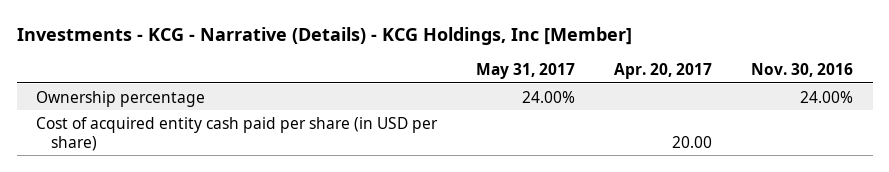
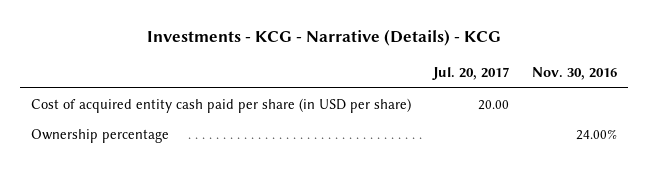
- Investments - KCG - Narrative (Details) - KCG Holdings, Inc [Member]
+ Investments - KCG - Narrative (Details) - KCG
- | May 31, 2017 | Apr. 20, 2017 | Nov. 30, 2016
+ | Jul. 20, 2017 | Nov. 30, 2016
moved down: Ownership percentage | | 24.00%

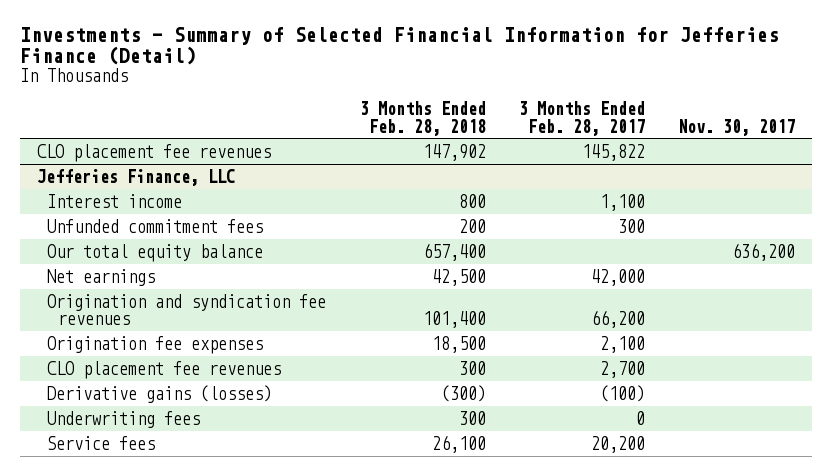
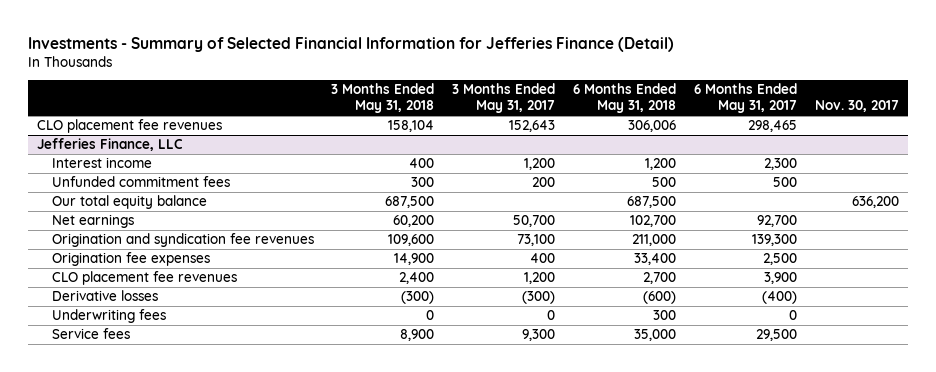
- | 3 Months Ended Feb. 28, 2018 | 3 Months Ended Feb. 28, 2017 | Nov. 30, 2017
+ | 3 Months Ended May 31, 2018 | 3 Months Ended May 31, 2017 | 6 Months Ended May 31, 2018 | 6 Months Ended May 31, 2017 | Nov. 30, 2017
@ Jefferies Finance, LLC
- Derivative gains (losses) | (300) | (100) |
+ Derivative losses | (300) | (300) | (600) | (400) |

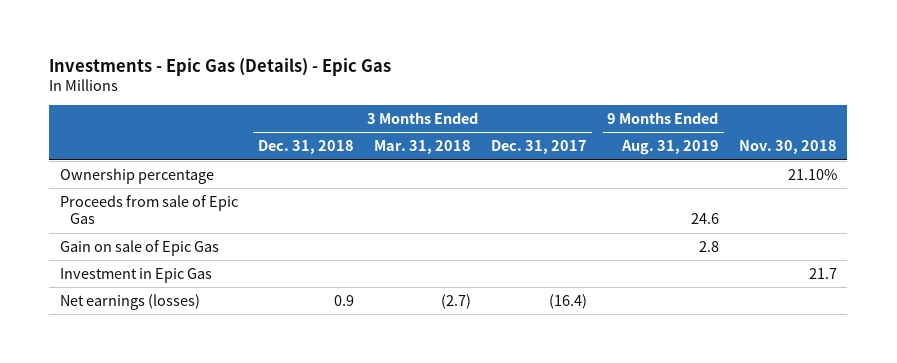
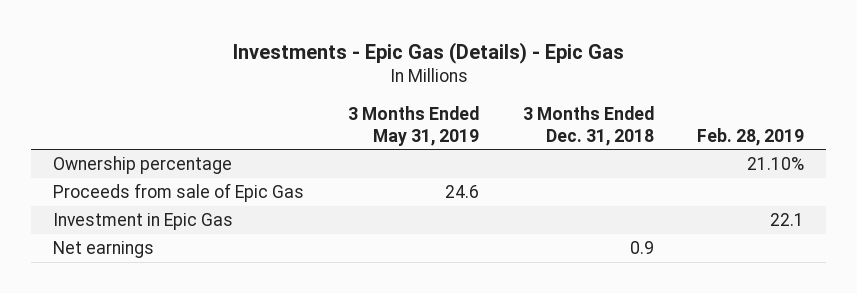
- | 3 Months Ended Dec. 31, 2018 | 3 Months Ended Mar. 31, 2018 | 3 Months Ended Dec. 31, 2017 | 9 Months Ended Aug. 31, 2019 | Nov. 30, 2018
+ | 3 Months Ended May 31, 2019 | 3 Months Ended Dec. 31, 2018 | Feb. 28, 2019
- Gain on sale of Epic Gas | | | | 2.8 |
- Net earnings (losses) | 0.9 | (2.7) | (16.4) | |
+ Net earnings | | 0.9 |

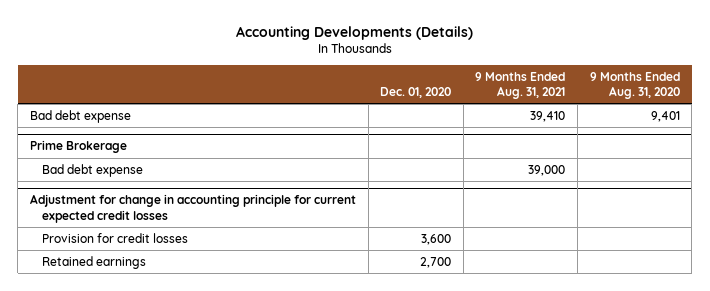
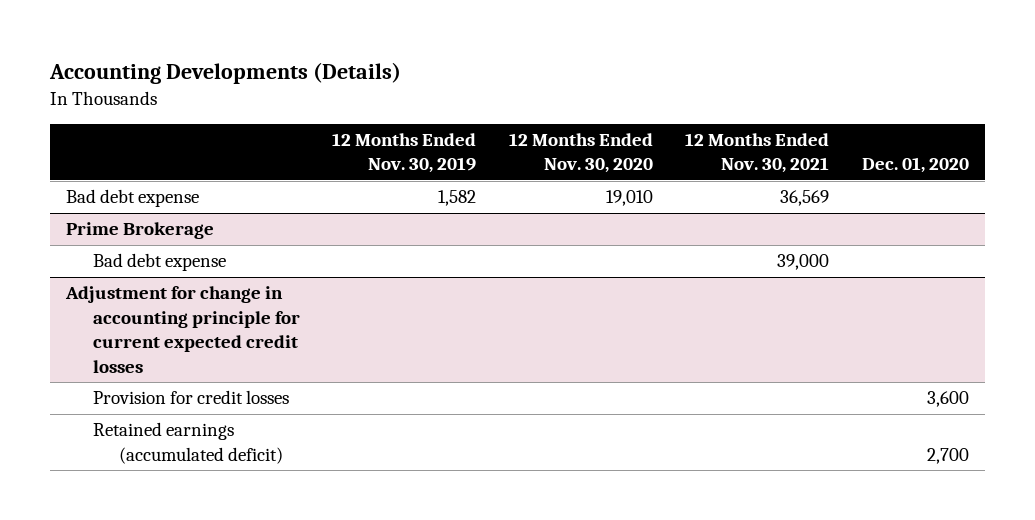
- | Dec. 01, 2020 | 9 Months Ended Aug. 31, 2021 | 9 Months Ended Aug. 31, 2020
+ | 12 Months Ended Nov. 30, 2019 | 12 Months Ended Nov. 30, 2020 | 12 Months Ended Nov. 30, 2021 | Dec. 01, 2020
@ Adjustment for change in accounting principle for current expected credit losses
- Retained earnings | 2,700 | |
+ Retained earnings (accumulated deficit) | | | | 2,700

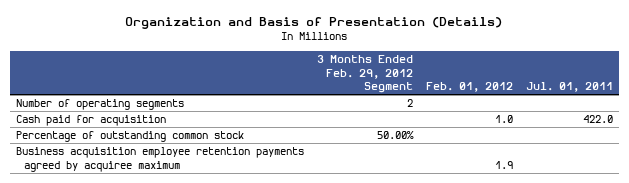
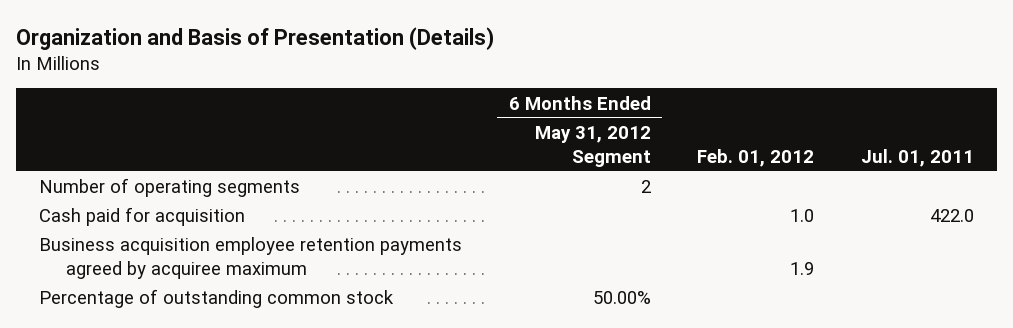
- | 3 Months Ended Feb. 29, 2012 Segment | Feb. 01, 2012 | Jul. 01, 2011
+ | 6 Months Ended May 31, 2012 Segment | Feb. 01, 2012 | Jul. 01, 2011
moved down: Percentage of outstanding common stock | 50.00% | |

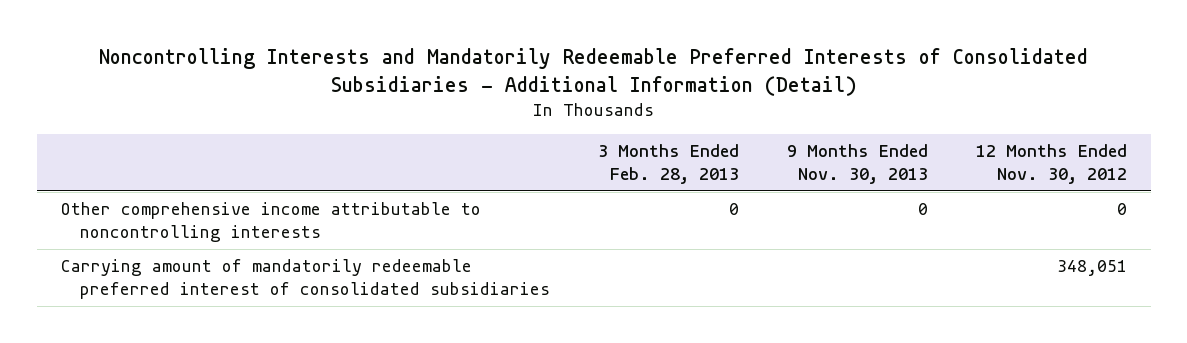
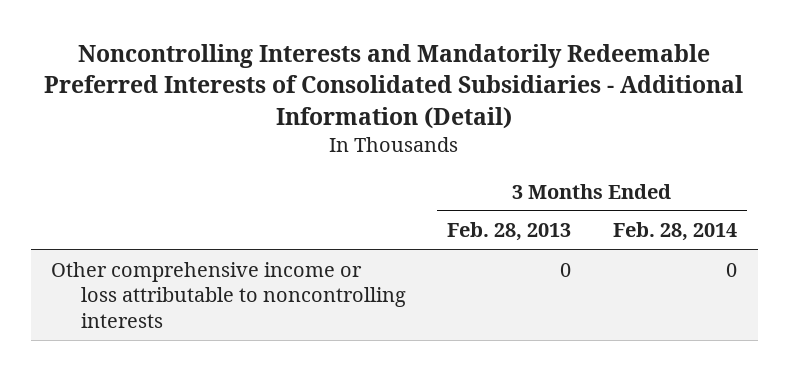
- | 3 Months Ended Feb. 28, 2013 | 9 Months Ended Nov. 30, 2013 | 12 Months Ended Nov. 30, 2012
+ | 3 Months Ended Feb. 28, 2013 | 3 Months Ended Feb. 28, 2014
- Other comprehensive income attributable to noncontrolling interests | 0 | 0 | 0
- Carrying amount of mandatorily redeemable preferred interest of consolidated subsidiaries | | | 348,051
+ Other comprehensive income or loss attributable to noncontrolling interests | 0 | 0

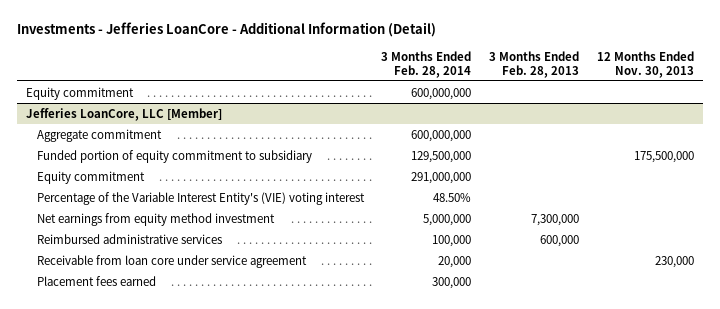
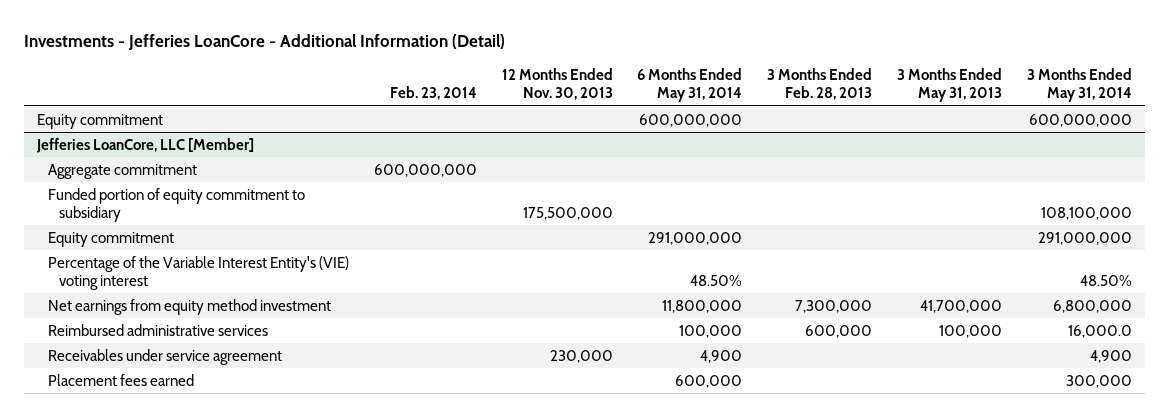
- | 3 Months Ended Feb. 28, 2014 | 3 Months Ended Feb. 28, 2013 | 12 Months Ended Nov. 30, 2013
+ | Feb. 23, 2014 | 12 Months Ended Nov. 30, 2013 | 6 Months Ended May 31, 2014 | 3 Months Ended Feb. 28, 2013 | 3 Months Ended May 31, 2013 | 3 Months Ended May 31, 2014
@ Jefferies LoanCore, LLC [Member]
- Receivable from loan core under service agreement | 20,000 | | 230,000
+ Receivables under service agreement | | 230,000 | 4,900 | | | 4,900

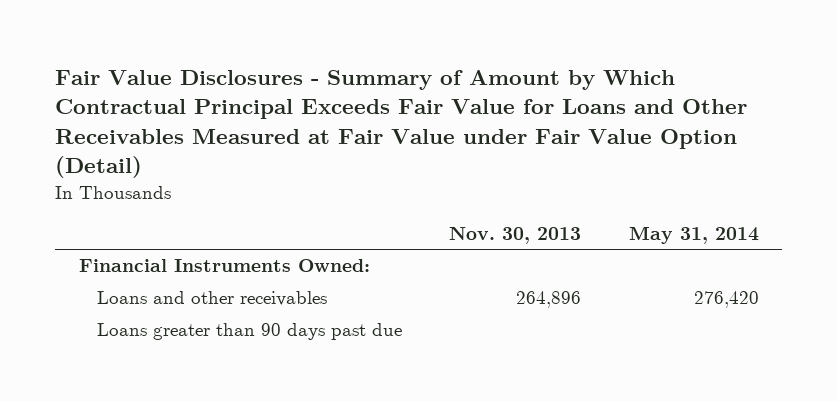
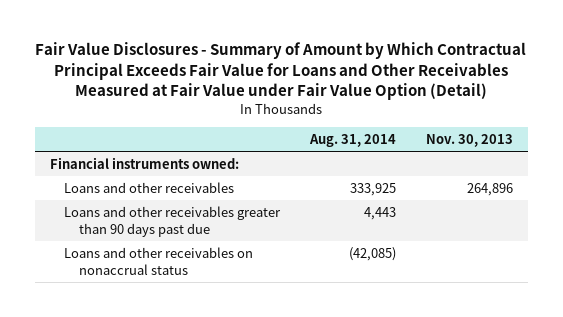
- | Nov. 30, 2013 | May 31, 2014
+ | Aug. 31, 2014 | Nov. 30, 2013
- Financial Instruments Owned:
+ Financial instruments owned:
- Loans greater than 90 days past due
+ Loans and other receivables greater than 90 days past due | 4,443 |
+ Loans and other receivables on nonaccrual status | (42,085) |

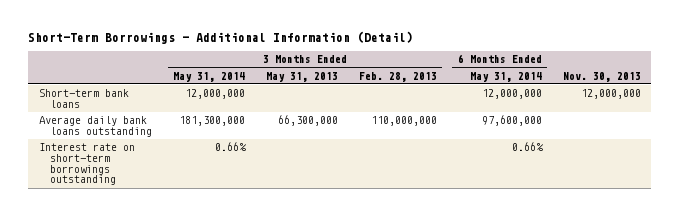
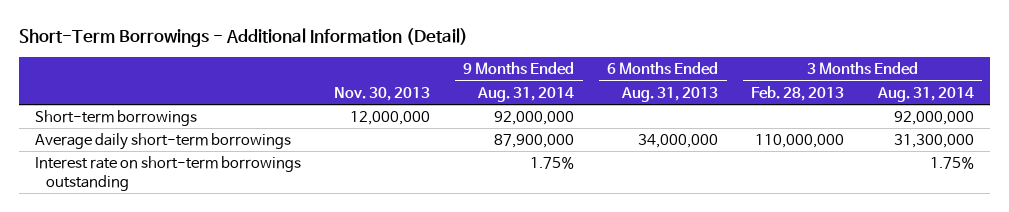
- | 3 Months Ended May 31, 2014 | 3 Months Ended May 31, 2013 | 3 Months Ended Feb. 28, 2013 | 6 Months Ended May 31, 2014 | Nov. 30, 2013
+ | Nov. 30, 2013 | 9 Months Ended Aug. 31, 2014 | 6 Months Ended Aug. 31, 2013 | 3 Months Ended Feb. 28, 2013 | 3 Months Ended Aug. 31, 2014
- Short-term bank loans | 12,000,000 | | | 12,000,000 | 12,000,000
- Average daily bank loans outstanding | 181,300,000 | 66,300,000 | 110,000,000 | 97,600,000 |
+ Short-term borrowings | 12,000,000 | 92,000,000 | | | 92,000,000
+ Average daily short-term borrowings | | 87,900,000 | 34,000,000 | 110,000,000 | 31,300,000

